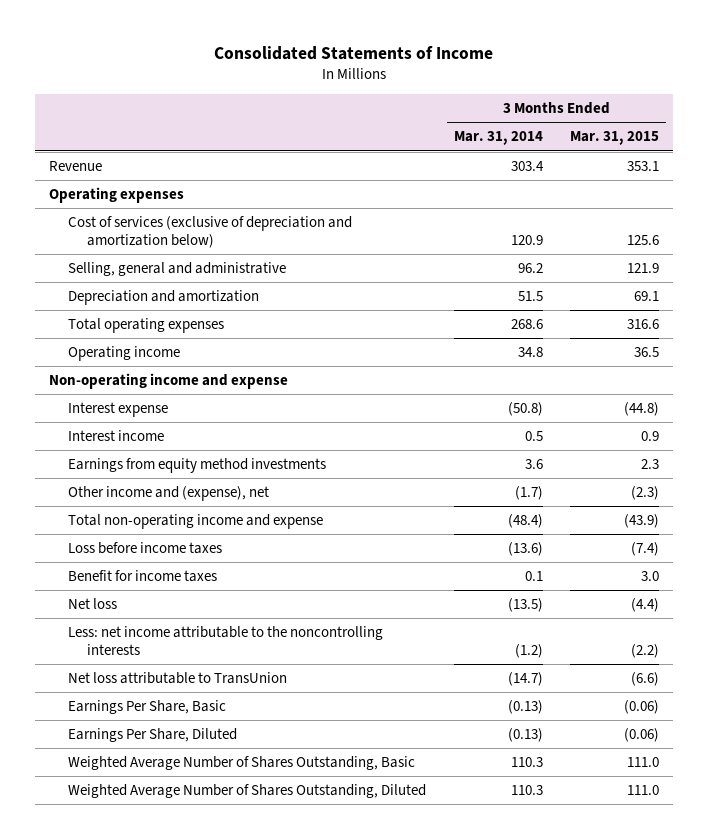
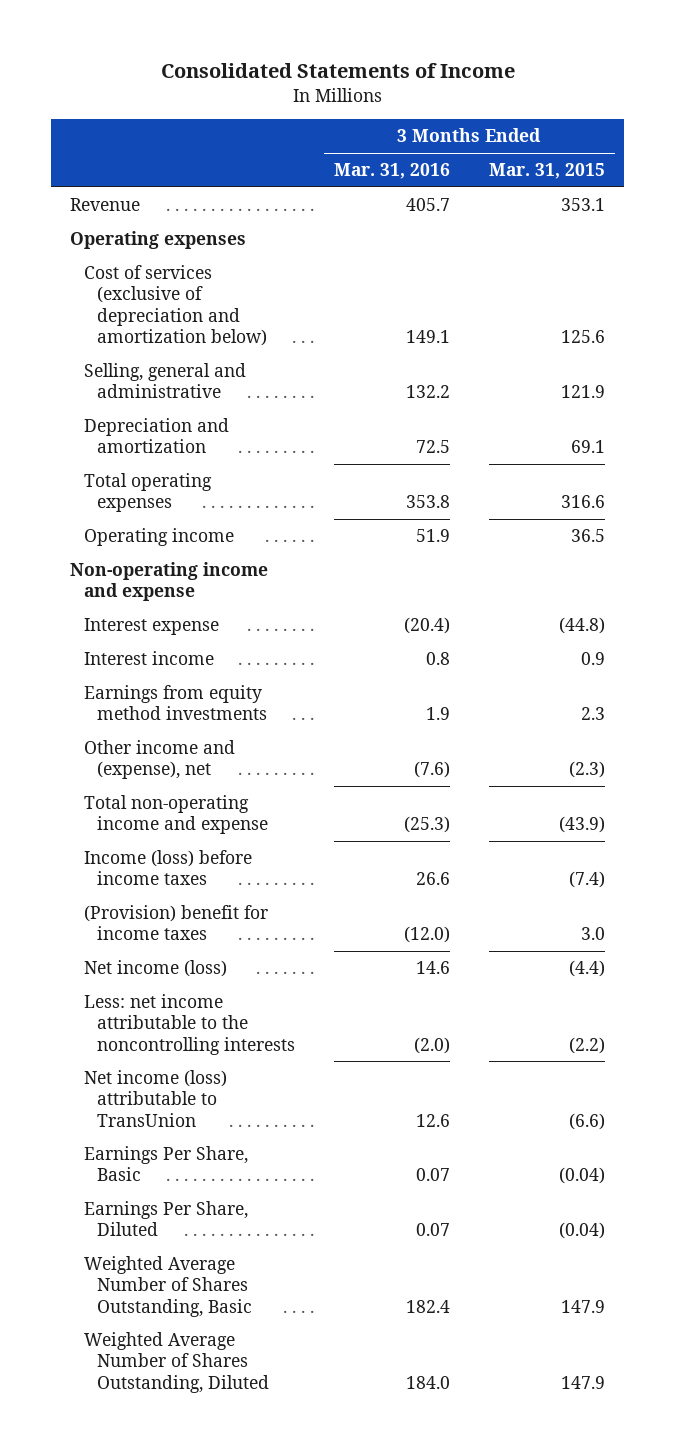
- | 3 Months Ended Mar. 31, 2014 | 3 Months Ended Mar. 31, 2015
+ | 3 Months Ended Mar. 31, 2016 | 3 Months Ended Mar. 31, 2015
- Loss before income taxes | (13.6) | (7.4)
- Benefit for income taxes | 0.1 | 3.0
- Net loss | (13.5) | (4.4)
+ Income (loss) before income taxes | 26.6 | (7.4)
+ (Provision) benefit for income taxes | (12.0) | 3.0
+ Net income (loss) | 14.6 | (4.4)
- Net loss attributable to TransUnion | (14.7) | (6.6)
- Earnings Per Share, Basic | (0.13) | (0.06)
- Earnings Per Share, Diluted | (0.13) | (0.06)
- Weighted Average Number of Shares Outstanding, Basic | 110.3 | 111.0
- Weighted Average Number of Shares Outstanding, Diluted | 110.3 | 111.0
+ Net income (loss) attributable to TransUnion | 12.6 | (6.6)
+ Earnings Per Share, Basic | 0.07 | (0.04)
+ Earnings Per Share, Diluted | 0.07 | (0.04)
+ Weighted Average Number of Shares Outstanding, Basic | 182.4 | 147.9
+ Weighted Average Number of Shares Outstanding, Diluted | 184.0 | 147.9

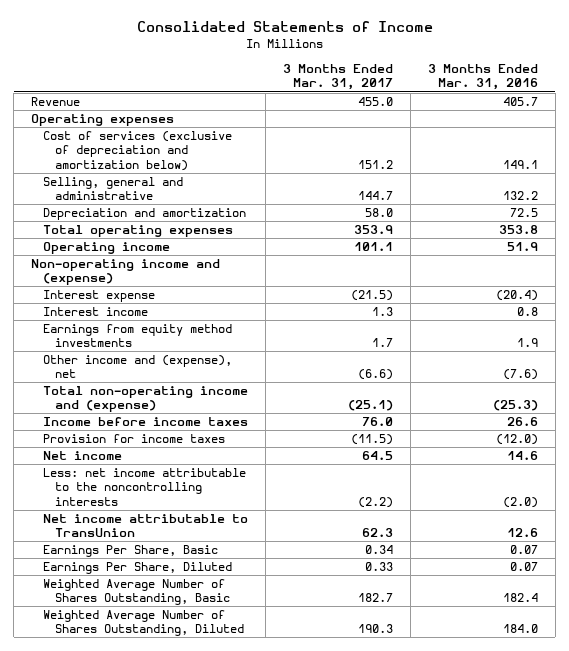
- | 3 Months Ended Mar. 31, 2016 | 3 Months Ended Mar. 31, 2015
+ | 3 Months Ended Mar. 31, 2017 | 3 Months Ended Mar. 31, 2016
- Non-operating income and expense
+ Non-operating income and (expense)
- Total non-operating income and expense | (25.3) | (43.9)
- Income (loss) before income taxes | 26.6 | (7.4)
- (Provision) benefit for income taxes | (12.0) | 3.0
- Net income (loss) | 14.6 | (4.4)
+ Total non-operating income and (expense) | (25.1) | (25.3)
+ Income before income taxes | 76.0 | 26.6
+ Provision for income taxes | (11.5) | (12.0)
+ Net income | 64.5 | 14.6
- Net income (loss) attributable to TransUnion | 12.6 | (6.6)
+ Net income attributable to TransUnion | 62.3 | 12.6

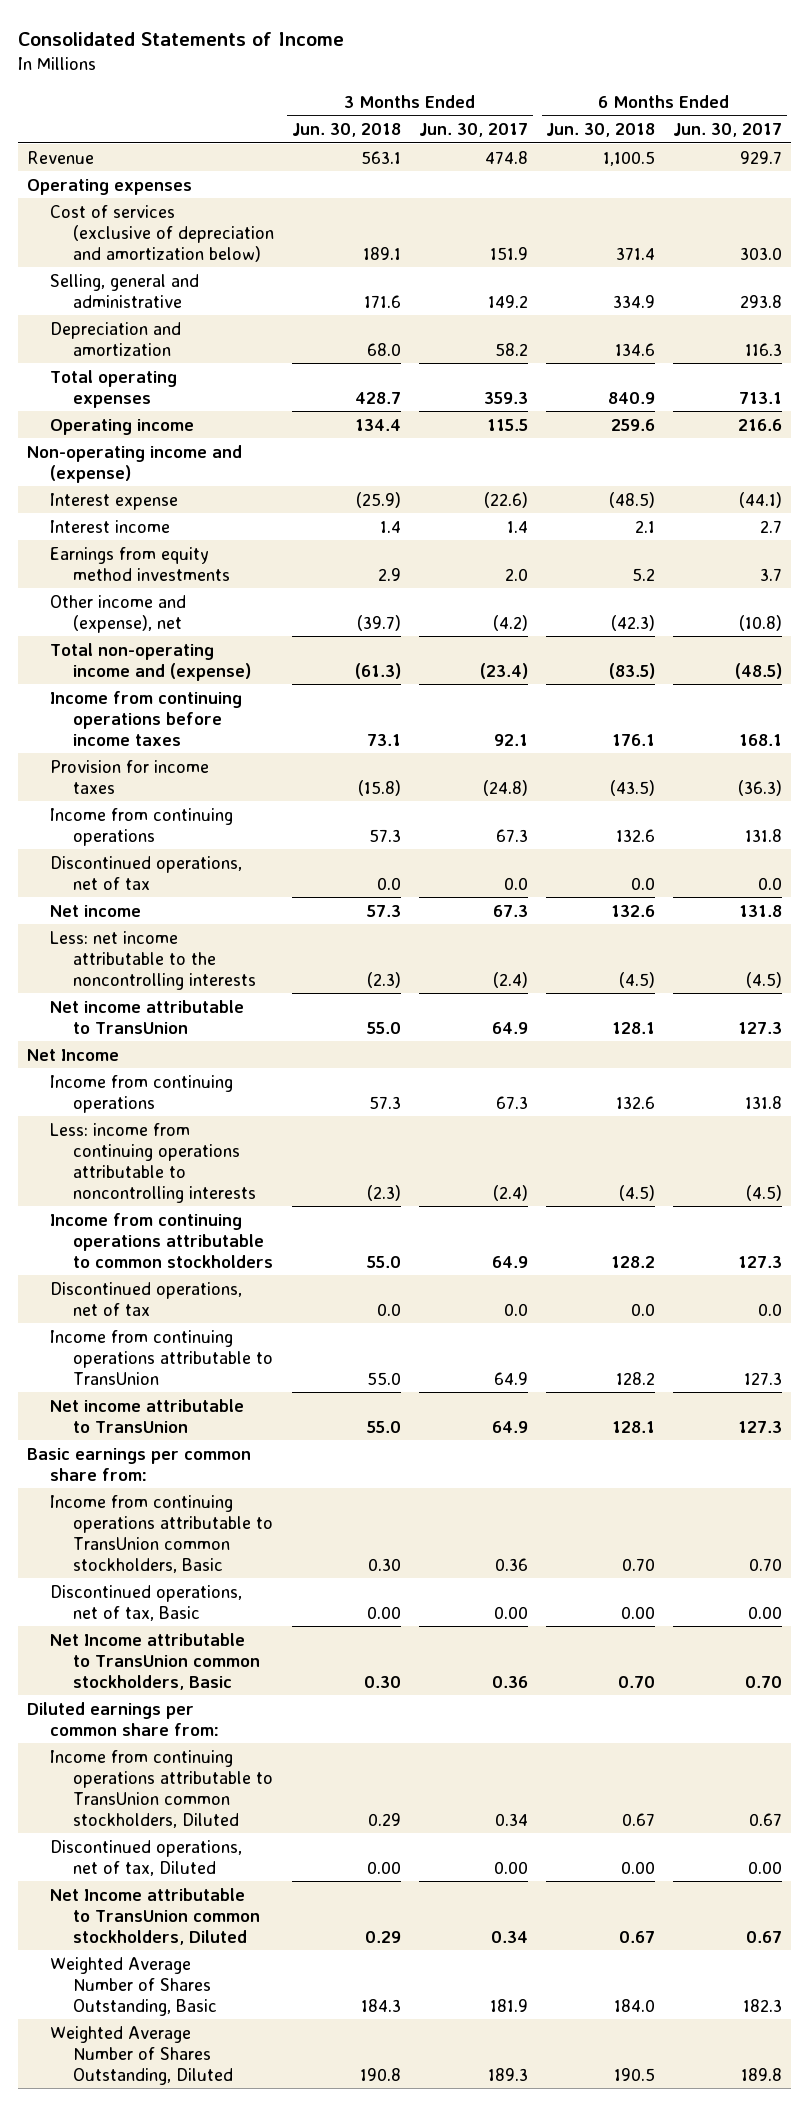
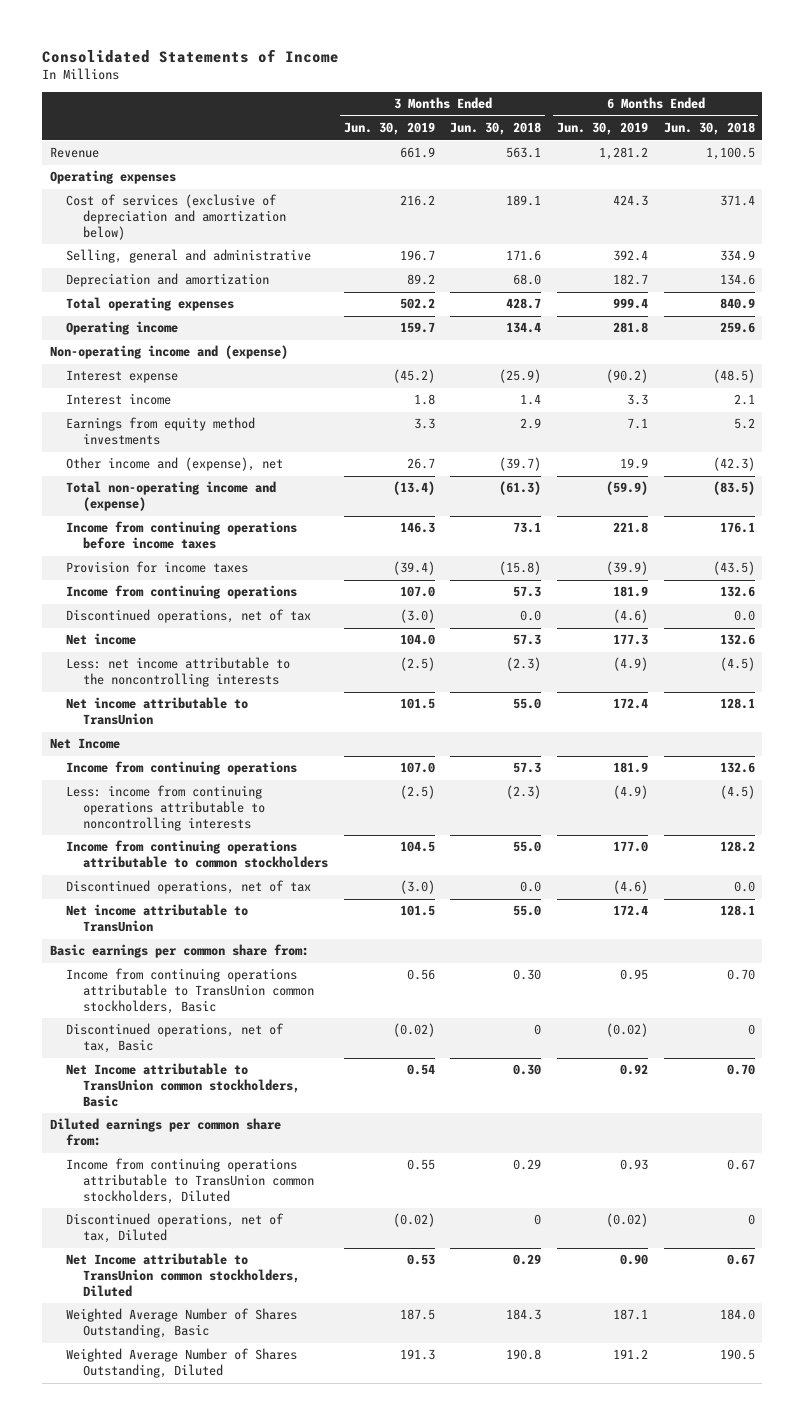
- | 3 Months Ended Jun. 30, 2018 | 3 Months Ended Jun. 30, 2017 | 6 Months Ended Jun. 30, 2018 | 6 Months Ended Jun. 30, 2017
+ | 3 Months Ended Jun. 30, 2019 | 3 Months Ended Jun. 30, 2018 | 6 Months Ended Jun. 30, 2019 | 6 Months Ended Jun. 30, 2018
- Income from continuing operations attributable to TransUnion | 55.0 | 64.9 | 128.2 | 127.3
- Discontinued operations, net of tax, Basic | 0.00 | 0.00 | 0.00 | 0.00
+ Discontinued operations, net of tax, Basic | (0.02) | 0 | (0.02) | 0
- Discontinued operations, net of tax, Diluted | 0.00 | 0.00 | 0.00 | 0.00
+ Discontinued operations, net of tax, Diluted | (0.02) | 0 | (0.02) | 0

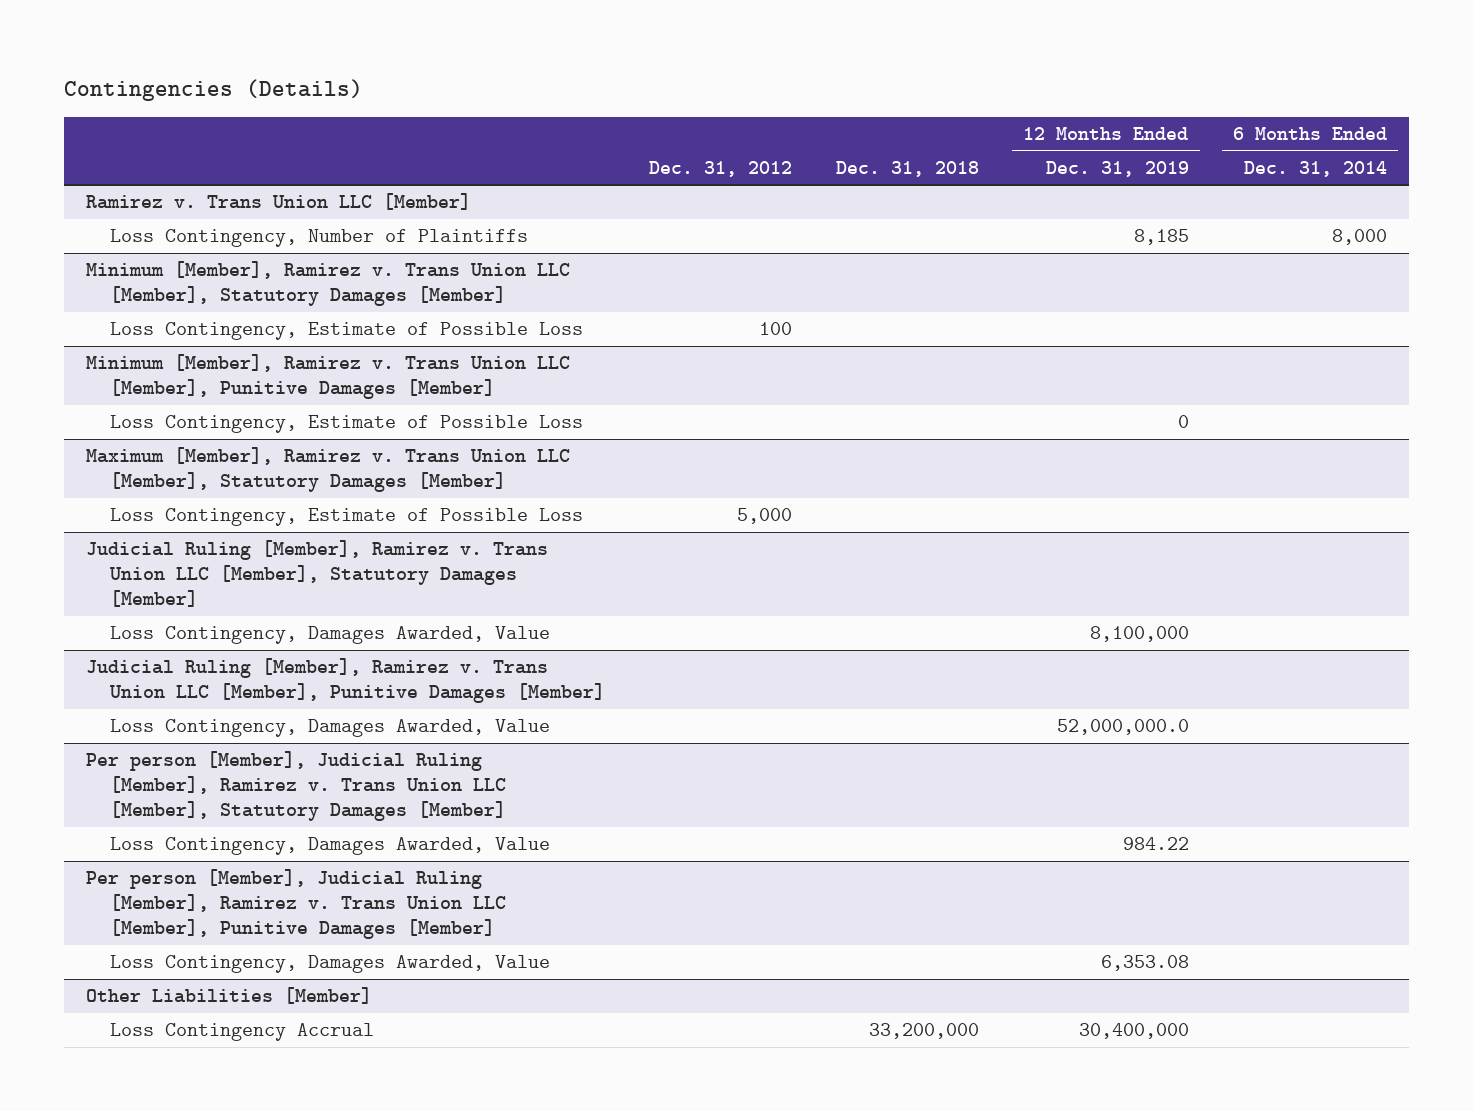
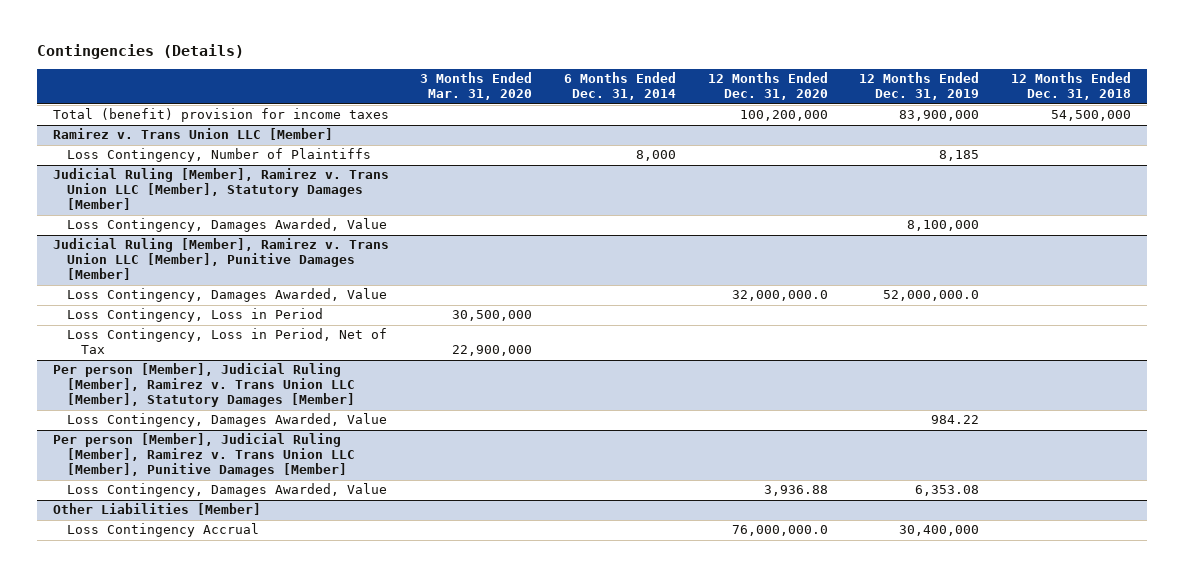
- | Dec. 31, 2012 | Dec. 31, 2018 | 12 Months Ended Dec. 31, 2019 | 6 Months Ended Dec. 31, 2014
+ | 3 Months Ended Mar. 31, 2020 | 6 Months Ended Dec. 31, 2014 | 12 Months Ended Dec. 31, 2020 | 12 Months Ended Dec. 31, 2019 | 12 Months Ended Dec. 31, 2018
+ Total (benefit) provision for income taxes | | | 100,200,000 | 83,900,000 | 54,500,000
- Minimum [Member], Ramirez v. Trans Union LLC [Member], Statutory Damages [Member]
- Loss Contingency, Estimate of Possible Loss | 100 | | |
- Minimum [Member], Ramirez v. Trans Union LLC [Member], Punitive Damages [Member]
- Loss Contingency, Estimate of Possible Loss | | | 0 |
- Maximum [Member], Ramirez v. Trans Union LLC [Member], Statutory Damages [Member]
- Loss Contingency, Estimate of Possible Loss | 5,000 | | |
@ Judicial Ruling [Member], Ramirez v. Trans Union LLC [Member], Punitive Damages [Member]
+ Loss Contingency, Loss in Period | 30,500,000 | | | |
+ Loss Contingency, Loss in Period, Net of Tax | 22,900,000 | | | |

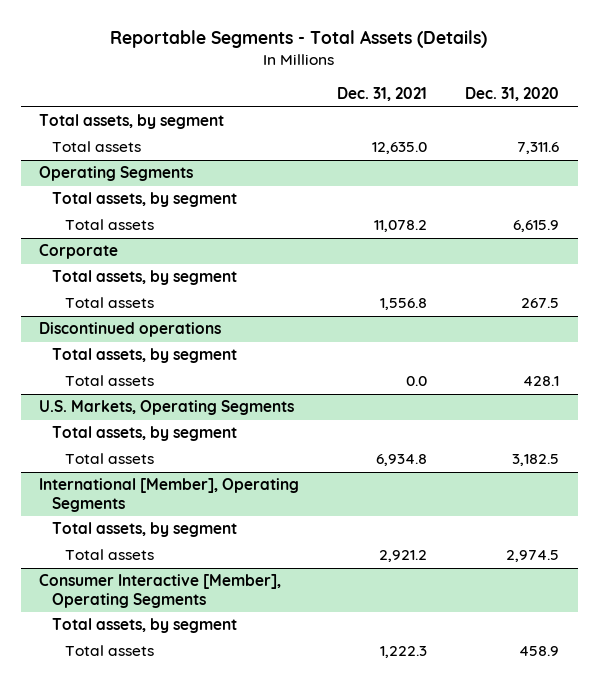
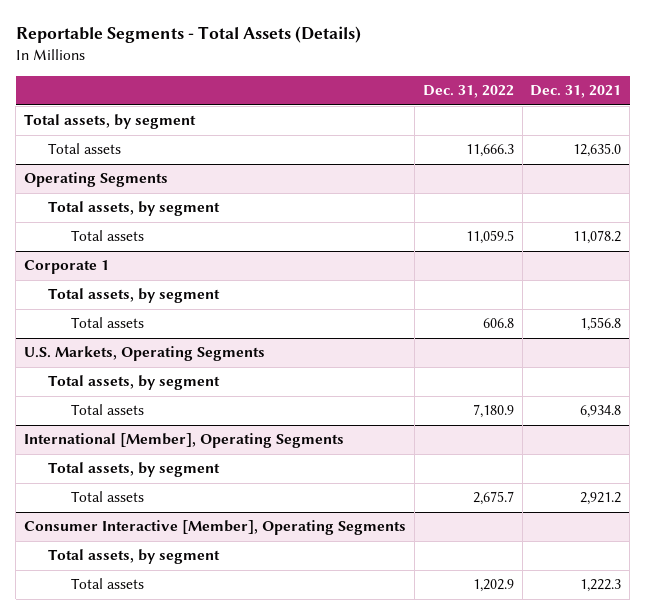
- | Dec. 31, 2021 | Dec. 31, 2020
+ | Dec. 31, 2022 | Dec. 31, 2021
- Corporate
+ Corporate 1
- Discontinued operations
- Total assets, by segment
- Total assets | 0.0 | 428.1

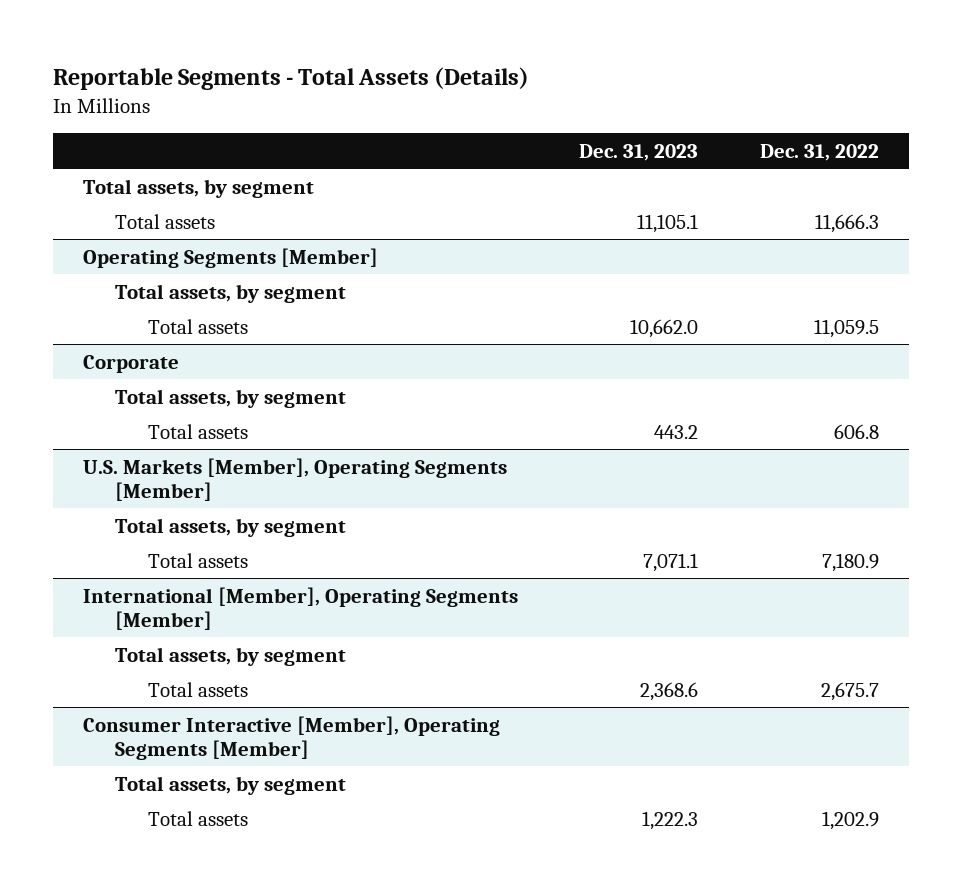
- | Dec. 31, 2022 | Dec. 31, 2021
+ | Dec. 31, 2023 | Dec. 31, 2022
- Operating Segments
+ Operating Segments [Member]
- Corporate 1
+ Corporate
- U.S. Markets, Operating Segments
+ U.S. Markets [Member], Operating Segments [Member]
- International [Member], Operating Segments
+ International [Member], Operating Segments [Member]
- Consumer Interactive [Member], Operating Segments
+ Consumer Interactive [Member], Operating Segments [Member]

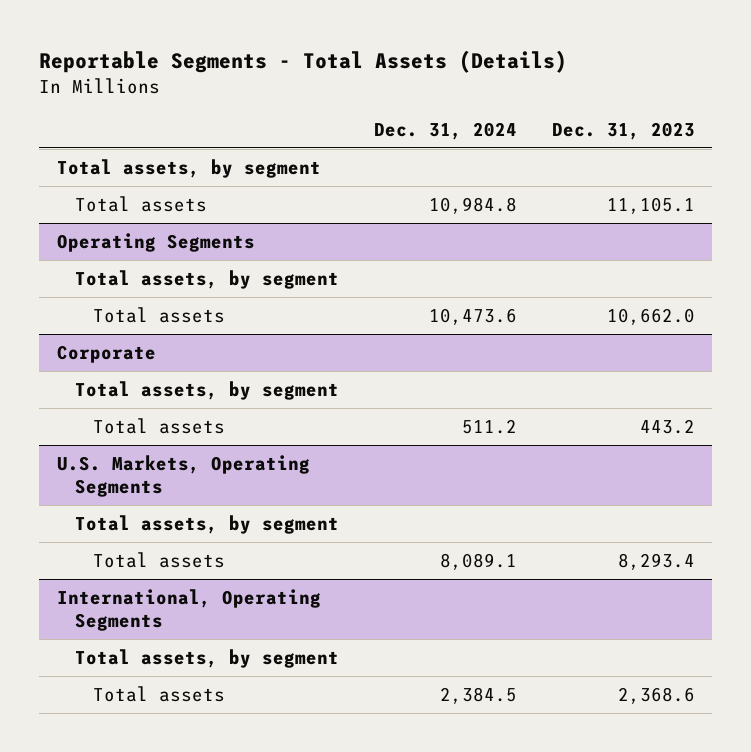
- | Dec. 31, 2023 | Dec. 31, 2022
+ | Dec. 31, 2024 | Dec. 31, 2023
- Operating Segments [Member]
+ Operating Segments
- U.S. Markets [Member], Operating Segments [Member]
+ U.S. Markets, Operating Segments
- Total assets | 7,071.1 | 7,180.9
- International [Member], Operating Segments [Member]
+ Total assets | 8,089.1 | 8,293.4
+ International, Operating Segments
- Consumer Interactive [Member], Operating Segments [Member]
- Total assets, by segment
- Total assets | 1,222.3 | 1,202.9

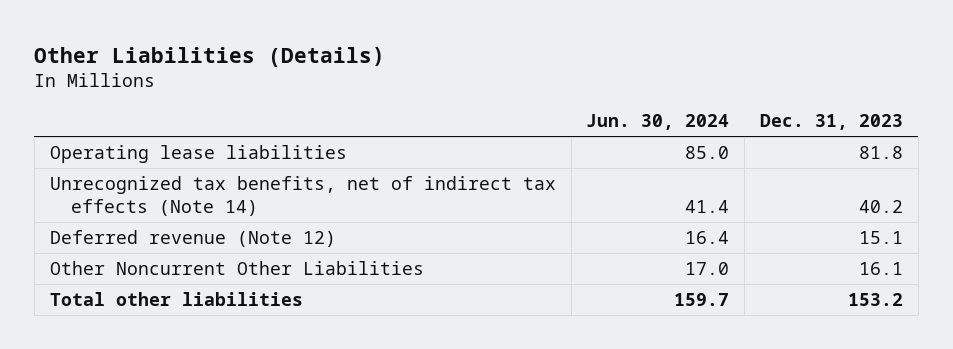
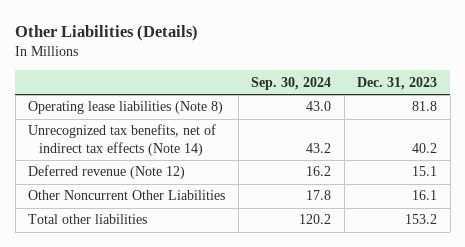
- | Jun. 30, 2024 | Dec. 31, 2023
+ | Sep. 30, 2024 | Dec. 31, 2023
- Operating lease liabilities | 85.0 | 81.8
+ Operating lease liabilities (Note 8) | 43.0 | 81.8

